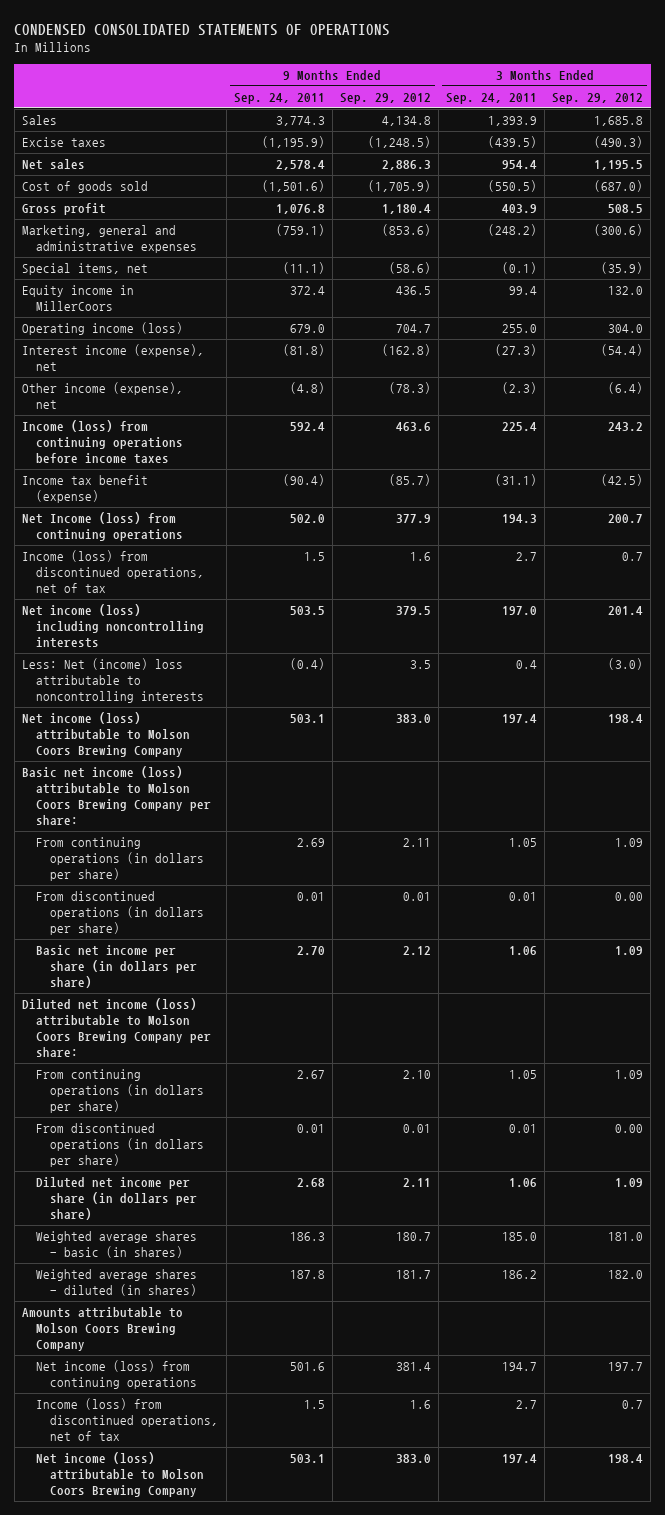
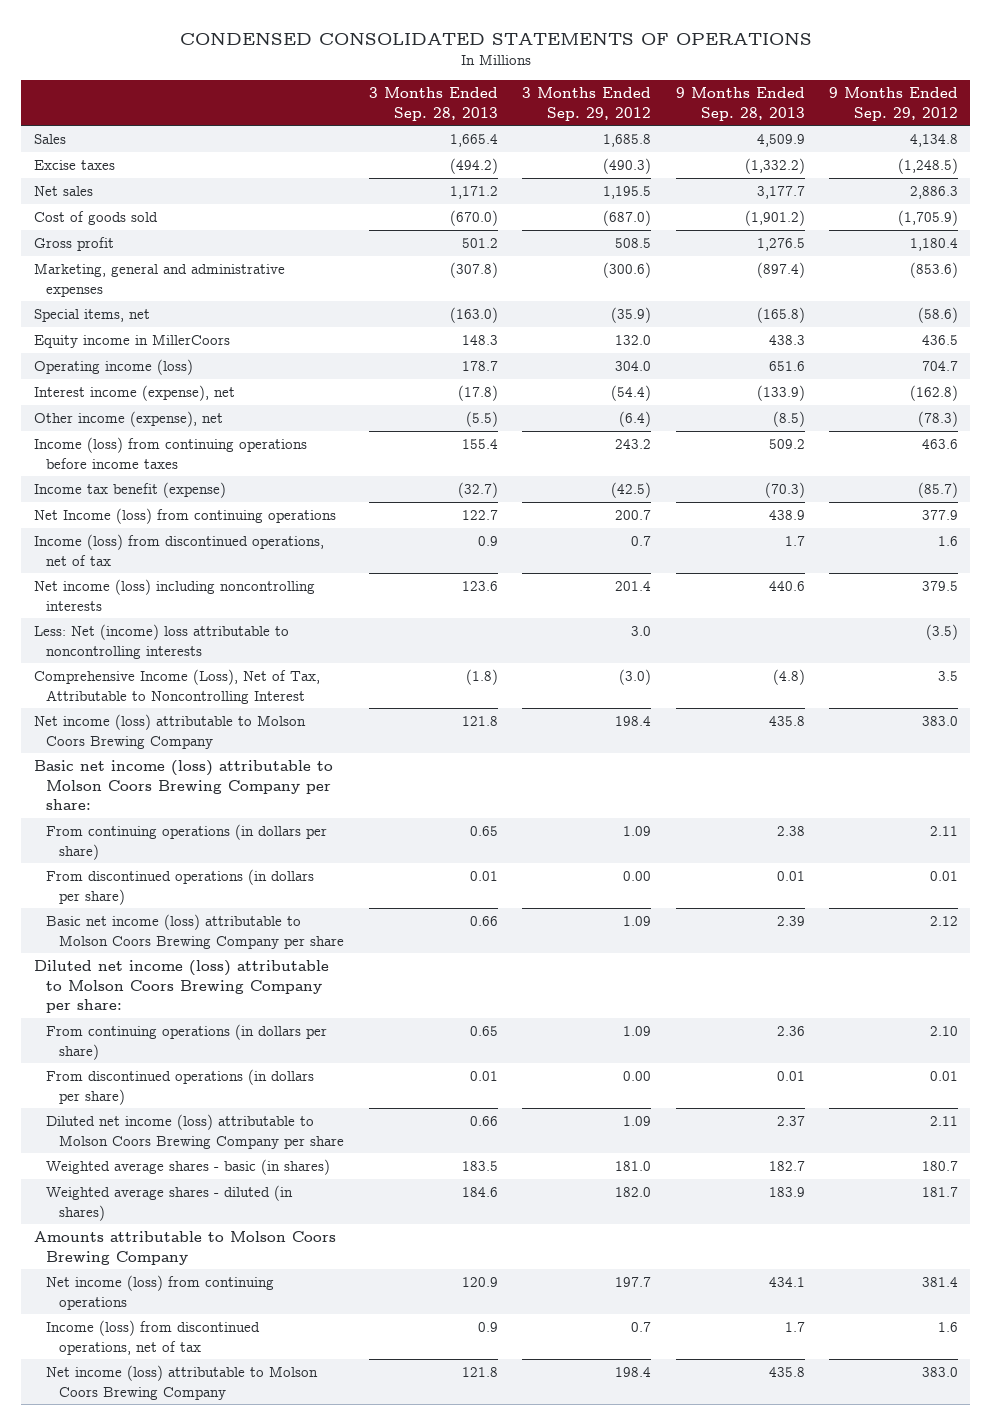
- | 9 Months Ended Sep. 24, 2011 | 9 Months Ended Sep. 29, 2012 | 3 Months Ended Sep. 24, 2011 | 3 Months Ended Sep. 29, 2012
+ | 3 Months Ended Sep. 28, 2013 | 3 Months Ended Sep. 29, 2012 | 9 Months Ended Sep. 28, 2013 | 9 Months Ended Sep. 29, 2012
- Less: Net (income) loss attributable to noncontrolling interests | (0.4) | 3.5 | 0.4 | (3.0)
+ Less: Net (income) loss attributable to noncontrolling interests | | 3.0 | | (3.5)
+ Comprehensive Income (Loss), Net of Tax, Attributable to Noncontrolling Interest | (1.8) | (3.0) | (4.8) | 3.5
- Basic net income per share (in dollars per share) | 2.70 | 2.12 | 1.06 | 1.09
+ Basic net income (loss) attributable to Molson Coors Brewing Company per share | 0.66 | 1.09 | 2.39 | 2.12
- Diluted net income per share (in dollars per share) | 2.68 | 2.11 | 1.06 | 1.09
+ Diluted net income (loss) attributable to Molson Coors Brewing Company per share | 0.66 | 1.09 | 2.37 | 2.11

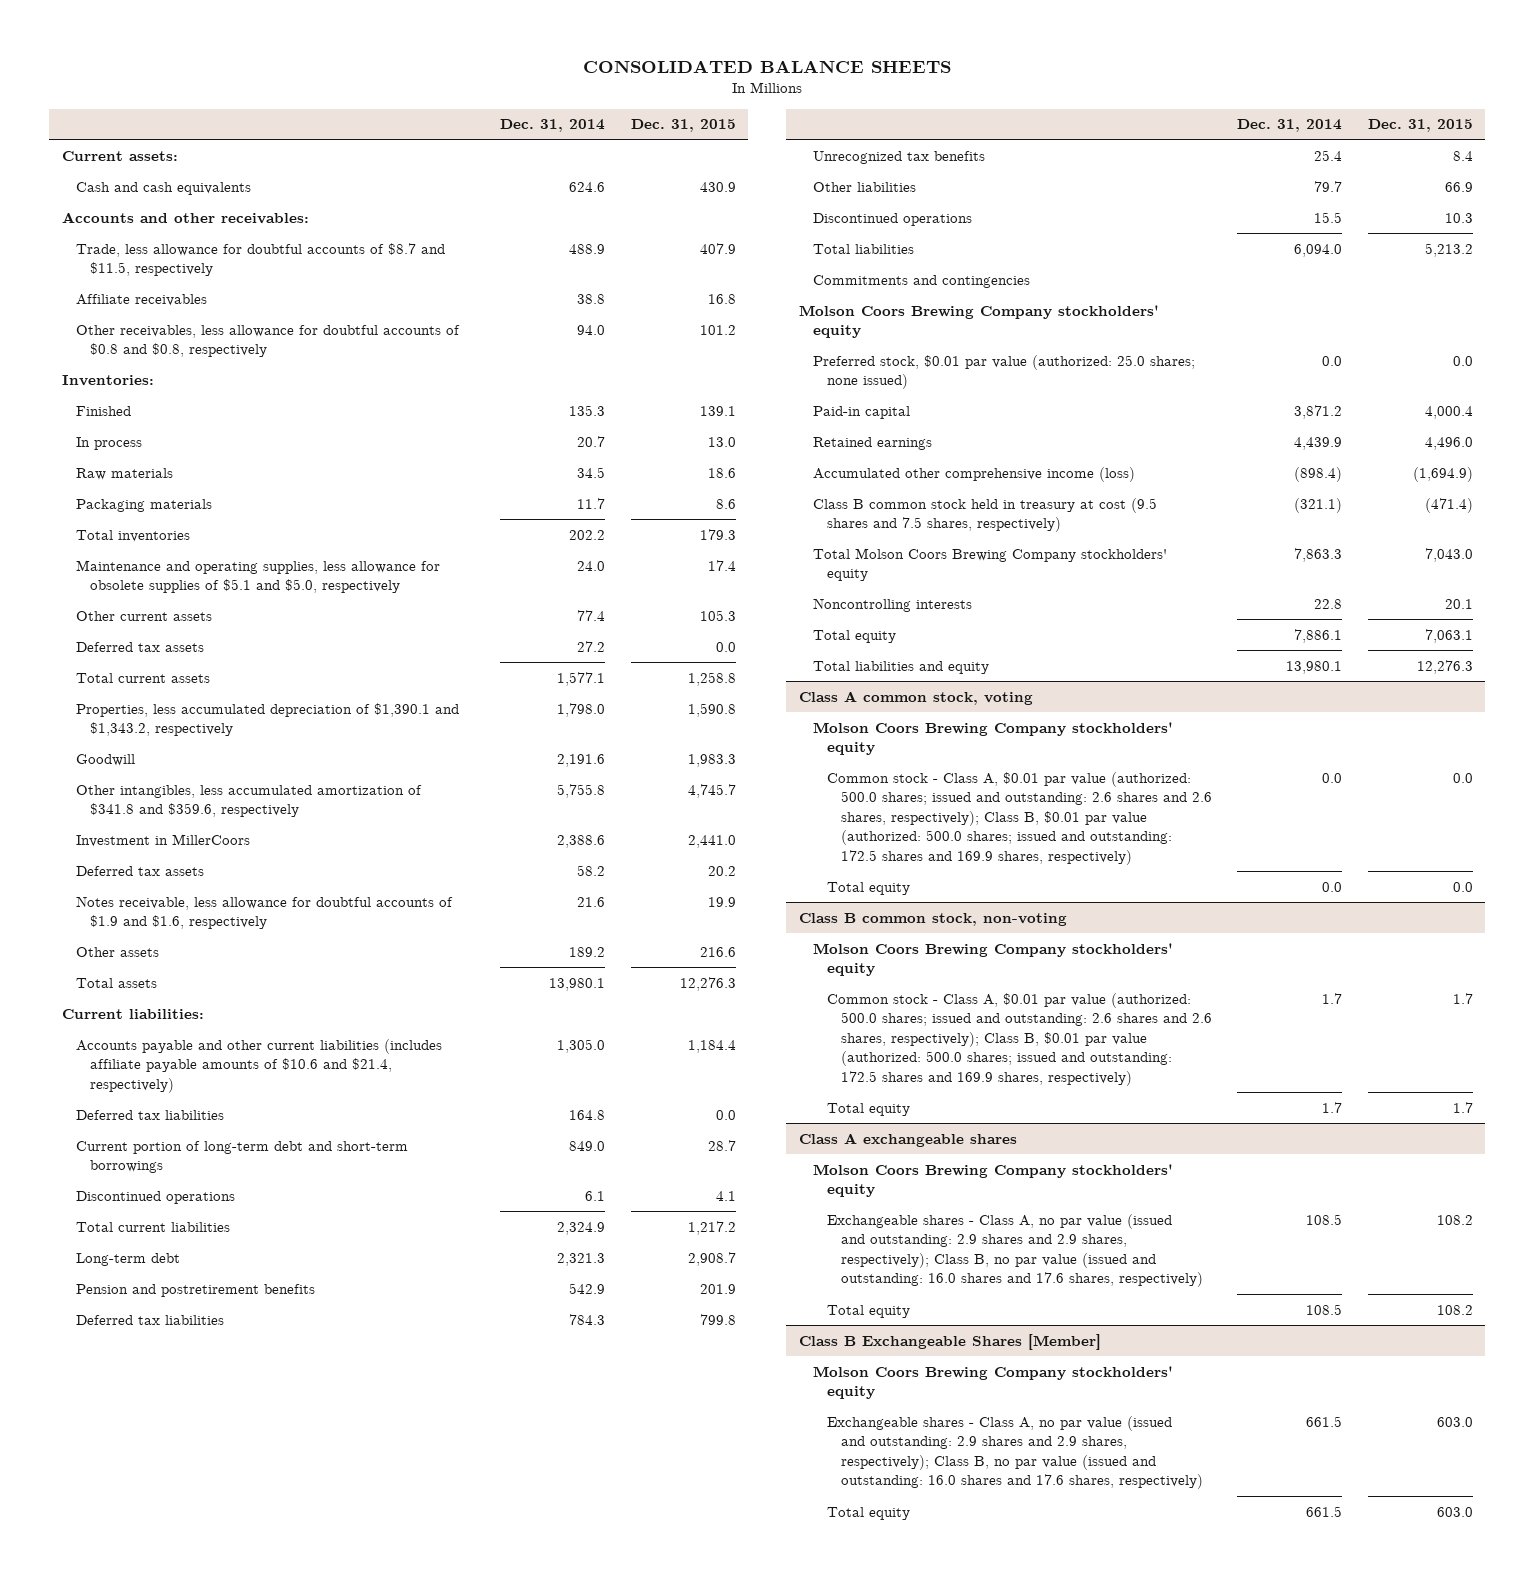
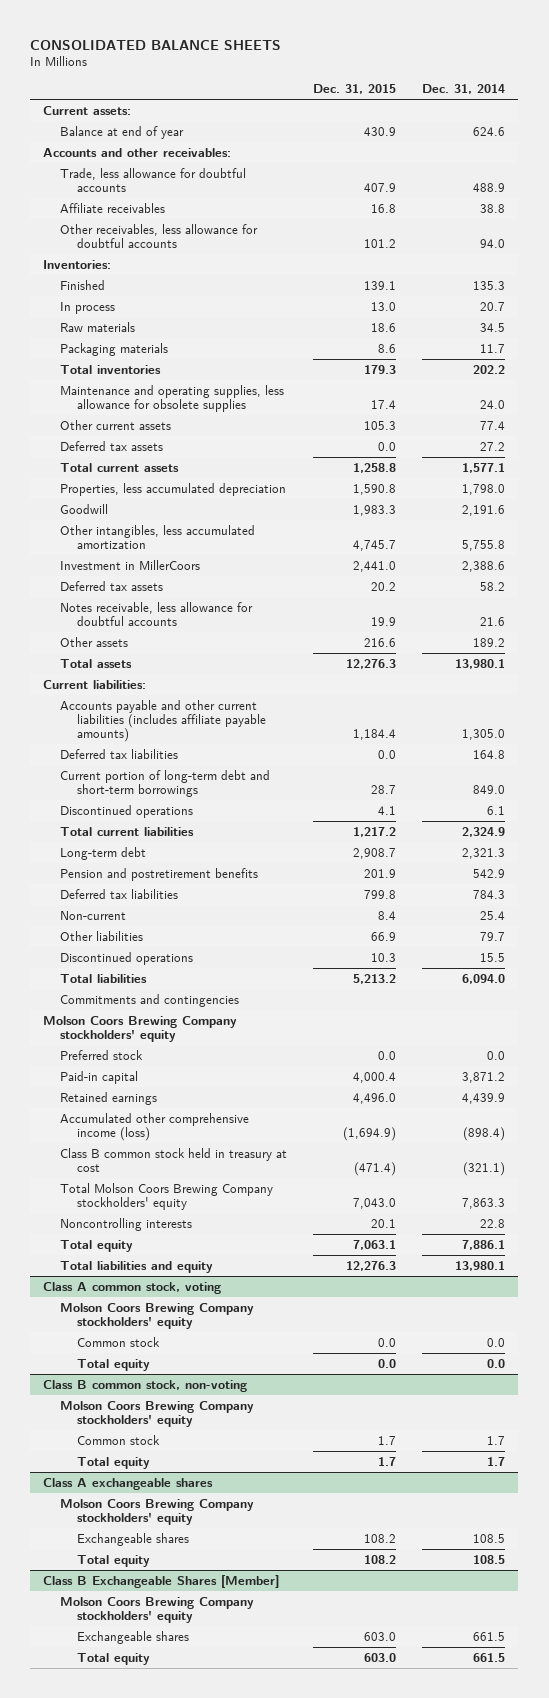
- | Dec. 31, 2014 | Dec. 31, 2015
+ | Dec. 31, 2015 | Dec. 31, 2014
- Cash and cash equivalents | 624.6 | 430.9
+ Balance at end of year | 430.9 | 624.6
- Trade, less allowance for doubtful accounts of $8.7 and $11.5, respectively | 488.9 | 407.9
+ Trade, less allowance for doubtful accounts | 407.9 | 488.9
- Other receivables, less allowance for doubtful accounts of $0.8 and $0.8, respectively | 94.0 | 101.2
+ Other receivables, less allowance for doubtful accounts | 101.2 | 94.0
- Maintenance and operating supplies, less allowance for obsolete supplies of $5.1 and $5.0, respectively | 24.0 | 17.4
+ Maintenance and operating supplies, less allowance for obsolete supplies | 17.4 | 24.0
- Properties, less accumulated depreciation of $1,390.1 and $1,343.2, respectively | 1,798.0 | 1,590.8
+ Properties, less accumulated depreciation | 1,590.8 | 1,798.0
- Other intangibles, less accumulated amortization of $341.8 and $359.6, respectively | 5,755.8 | 4,745.7
+ Other intangibles, less accumulated amortization | 4,745.7 | 5,755.8
- Notes receivable, less allowance for doubtful accounts of $1.9 and $1.6, respectively | 21.6 | 19.9
+ Notes receivable, less allowance for doubtful accounts | 19.9 | 21.6
- Accounts payable and other current liabilities (includes affiliate payable amounts of $10.6 and $21.4, respectively) | 1,305.0 | 1,184.4
+ Accounts payable and other current liabilities (includes affiliate payable amounts) | 1,184.4 | 1,305.0
- Unrecognized tax benefits | 25.4 | 8.4
+ Non-current | 8.4 | 25.4
- Preferred stock, $0.01 par value (authorized: 25.0 shares; none issued) | 0.0 | 0.0
+ Preferred stock | 0.0 | 0.0
- Class B common stock held in treasury at cost (9.5 shares and 7.5 shares, respectively) | (321.1) | (471.4)
+ Class B common stock held in treasury at cost | (471.4) | (321.1)
@ Class A common stock, voting
- Common stock - Class A, $0.01 par value (authorized: 500.0 shares; issued and outstanding: 2.6 shares and 2.6 shares, respectively); Class B, $0.01 par value (authorized: 500.0 shares; issued and outstanding: 172.5 shares and 169.9 shares, respectively) | 0.0 | 0.0
+ Common stock | 0.0 | 0.0
@ Class B common stock, non-voting
- Common stock - Class A, $0.01 par value (authorized: 500.0 shares; issued and outstanding: 2.6 shares and 2.6 shares, respectively); Class B, $0.01 par value (authorized: 500.0 shares; issued and outstanding: 172.5 shares and 169.9 shares, respectively) | 1.7 | 1.7
+ Common stock | 1.7 | 1.7
@ Class A exchangeable shares
- Exchangeable shares - Class A, no par value (issued and outstanding: 2.9 shares and 2.9 shares, respectively); Class B, no par value (issued and outstanding: 16.0 shares and 17.6 shares, respectively) | 108.5 | 108.2
+ Exchangeable shares | 108.2 | 108.5
@ Class B Exchangeable Shares [Member]
- Exchangeable shares - Class A, no par value (issued and outstanding: 2.9 shares and 2.9 shares, respectively); Class B, no par value (issued and outstanding: 16.0 shares and 17.6 shares, respectively) | 661.5 | 603.0
+ Exchangeable shares | 603.0 | 661.5

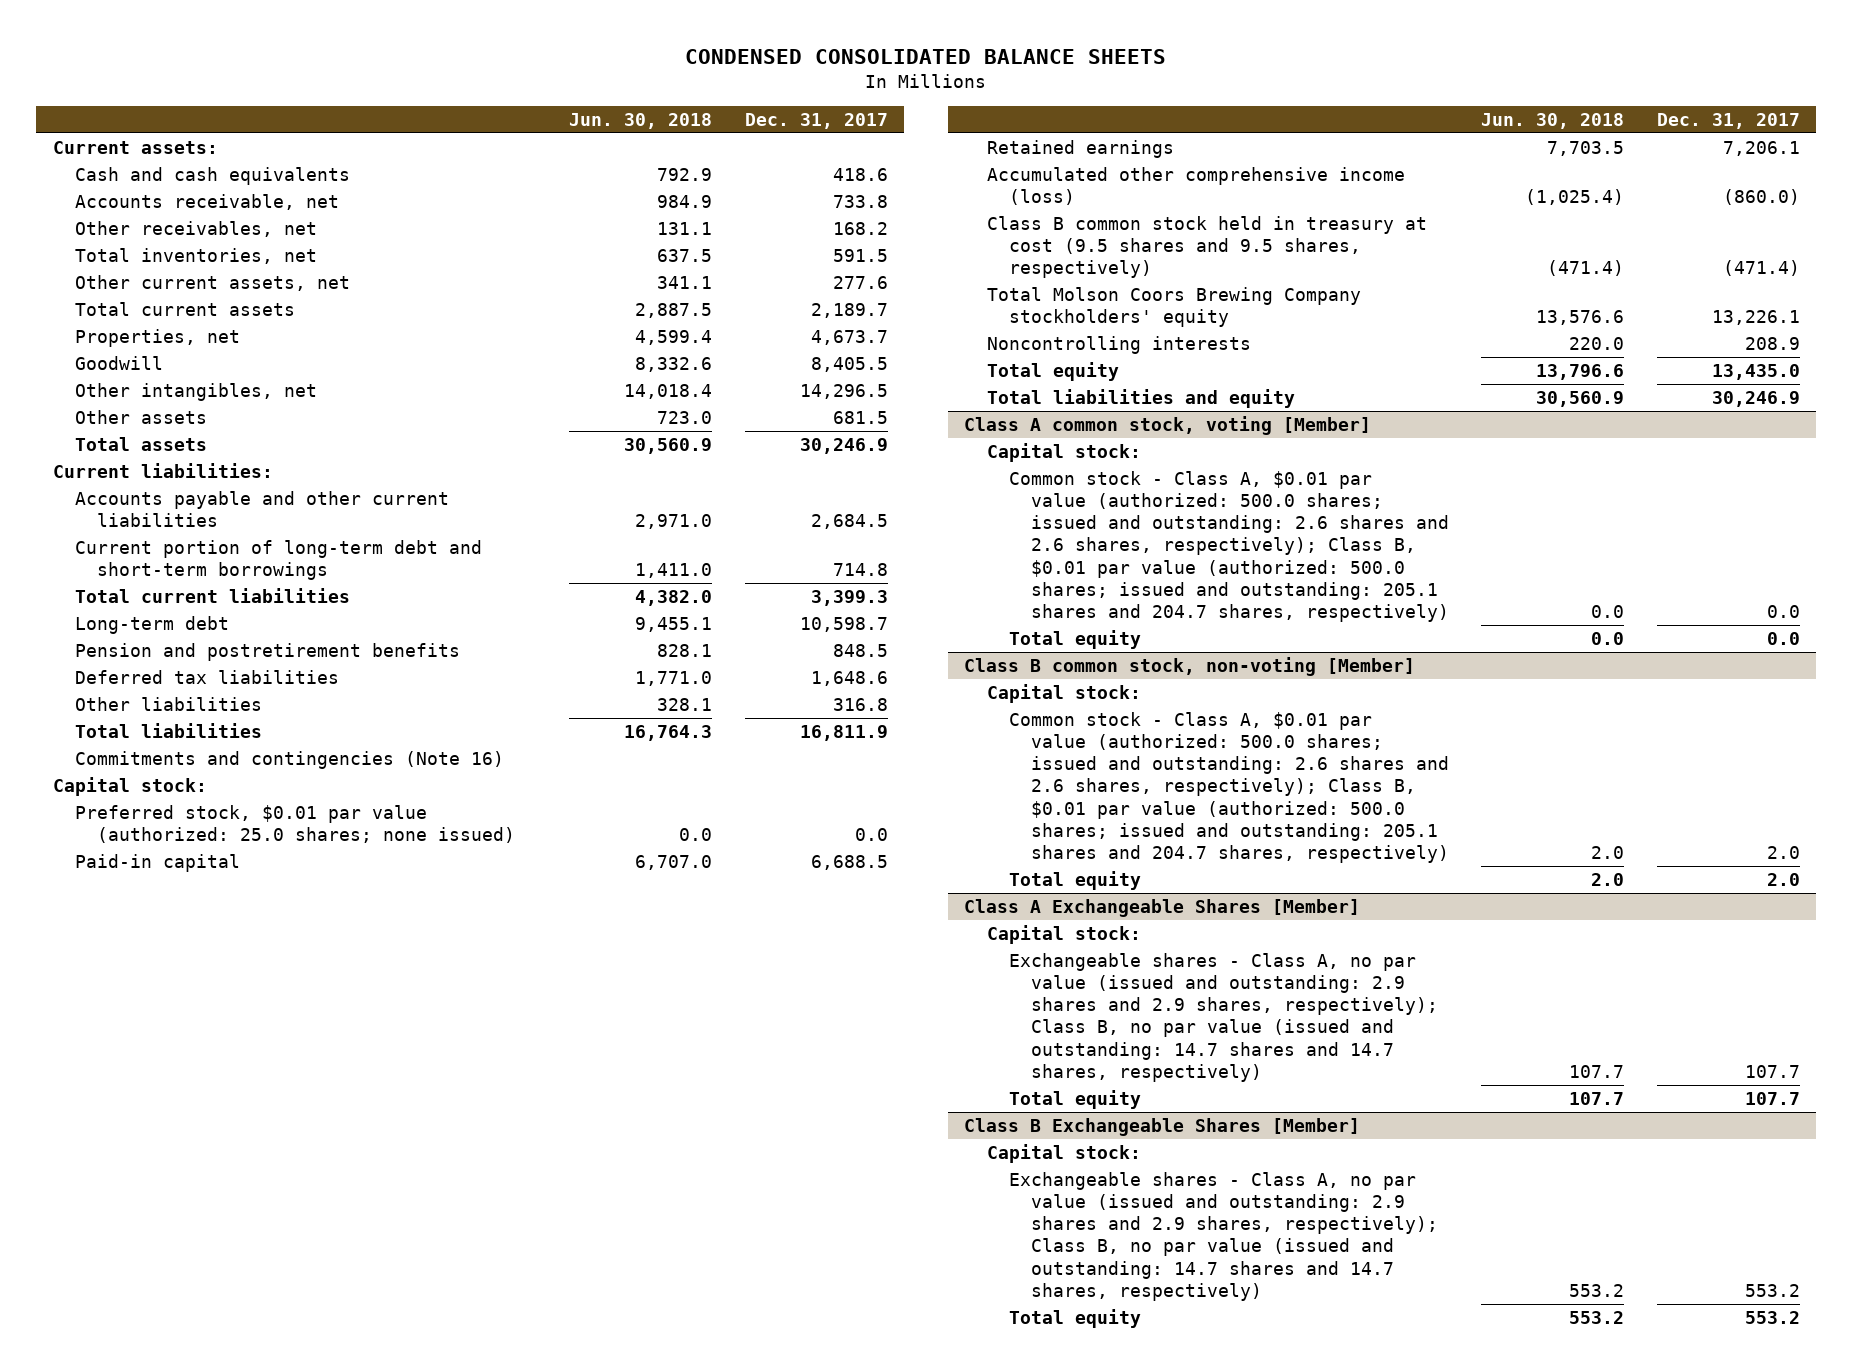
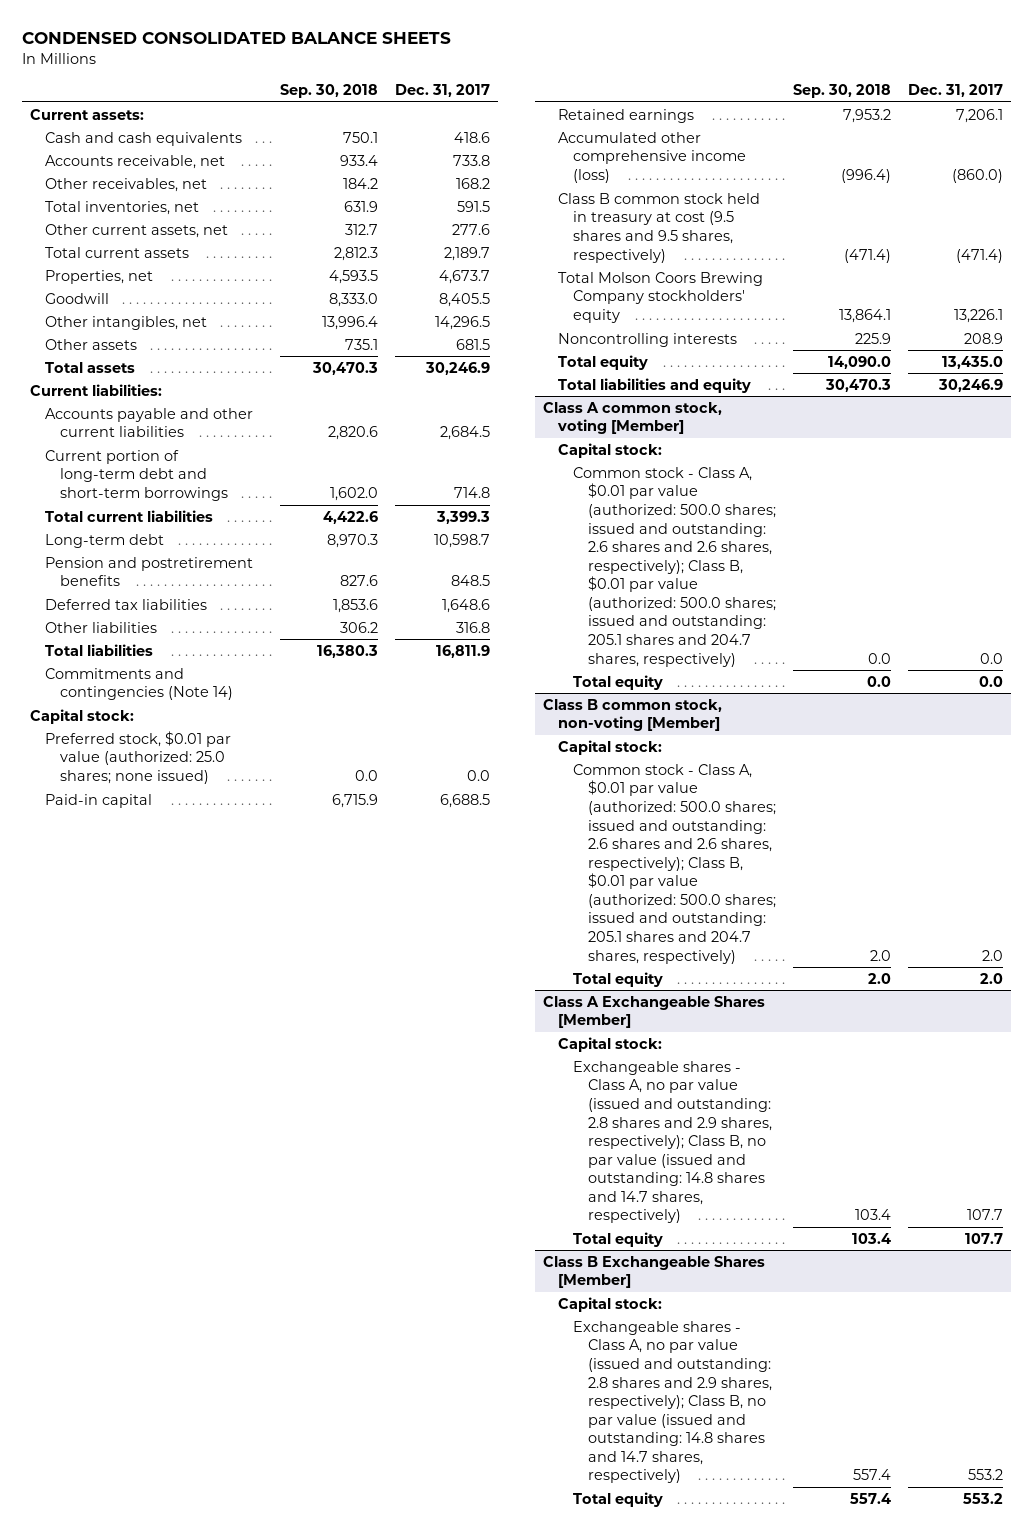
- | Jun. 30, 2018 | Dec. 31, 2017
+ | Sep. 30, 2018 | Dec. 31, 2017
- Commitments and contingencies (Note 16)
+ Commitments and contingencies (Note 14)
@ Class A Exchangeable Shares [Member]
- Exchangeable shares - Class A, no par value (issued and outstanding: 2.9 shares and 2.9 shares, respectively); Class B, no par value (issued and outstanding: 14.7 shares and 14.7 shares, respectively) | 107.7 | 107.7
+ Exchangeable shares - Class A, no par value (issued and outstanding: 2.8 shares and 2.9 shares, respectively); Class B, no par value (issued and outstanding: 14.8 shares and 14.7 shares, respectively) | 103.4 | 107.7
@ Class B Exchangeable Shares [Member]
- Exchangeable shares - Class A, no par value (issued and outstanding: 2.9 shares and 2.9 shares, respectively); Class B, no par value (issued and outstanding: 14.7 shares and 14.7 shares, respectively) | 553.2 | 553.2
+ Exchangeable shares - Class A, no par value (issued and outstanding: 2.8 shares and 2.9 shares, respectively); Class B, no par value (issued and outstanding: 14.8 shares and 14.7 shares, respectively) | 557.4 | 553.2

